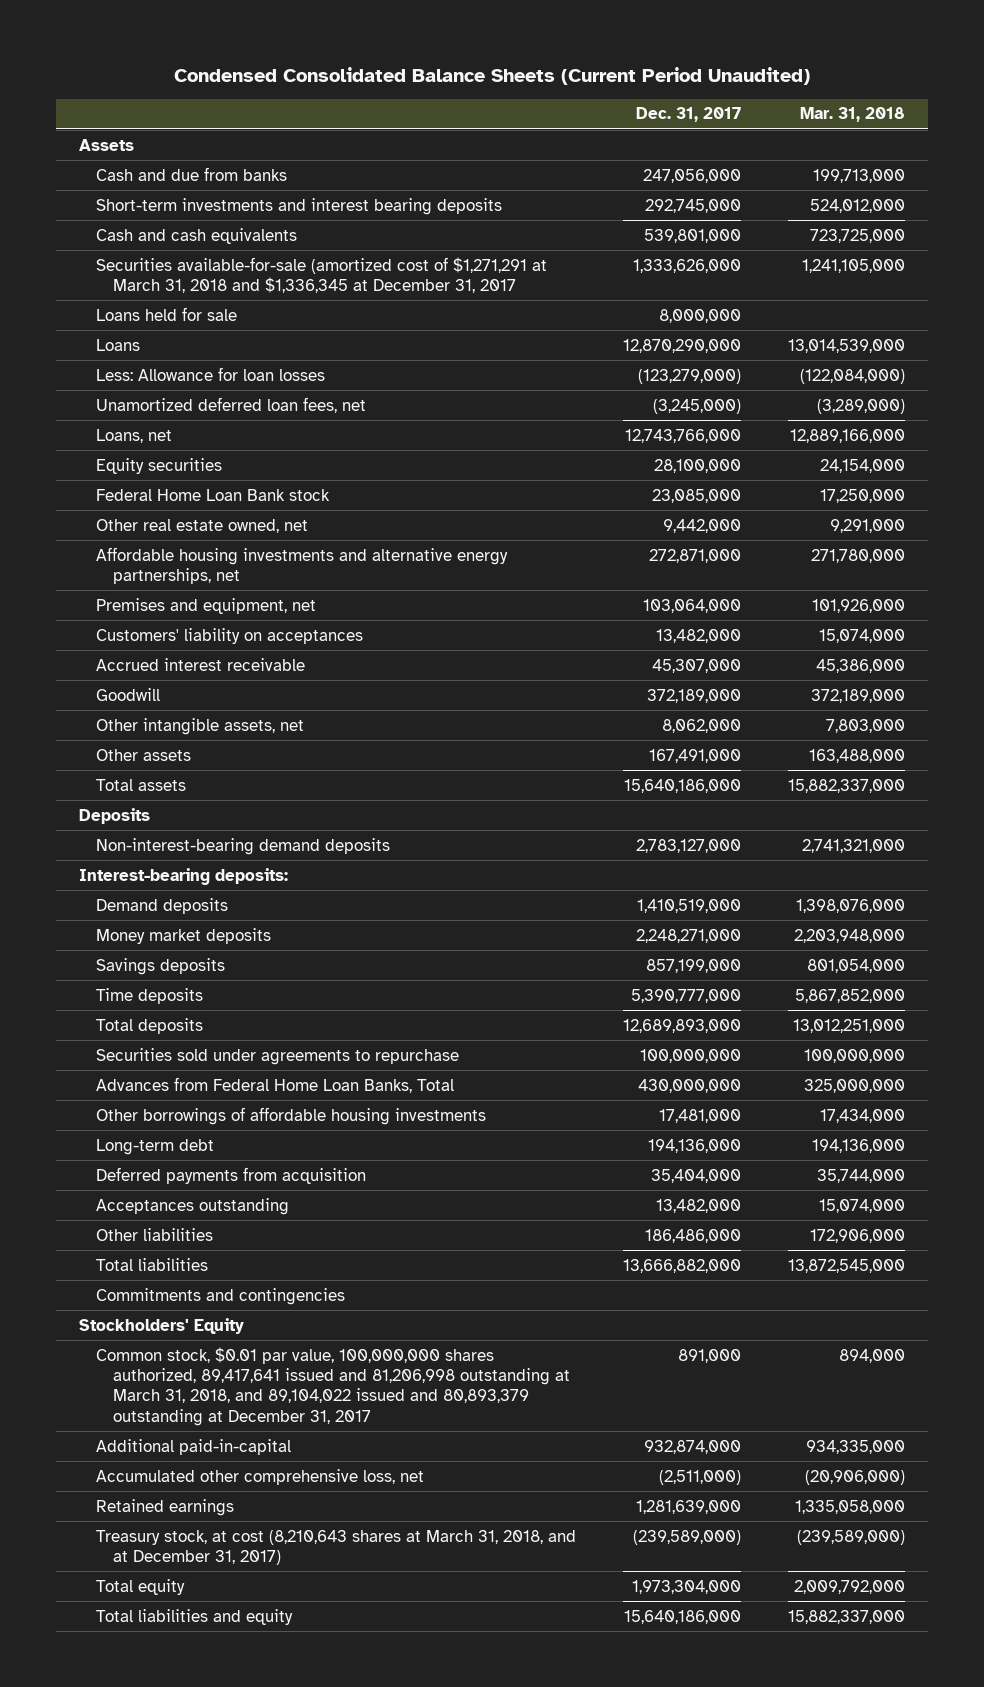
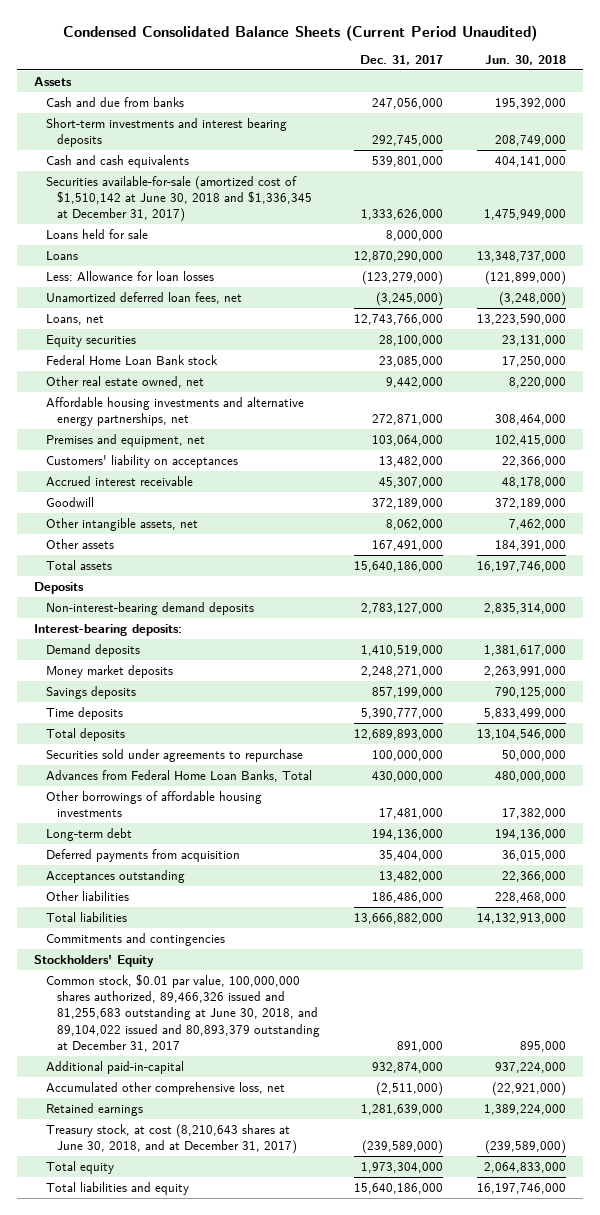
- | Dec. 31, 2017 | Mar. 31, 2018
+ | Dec. 31, 2017 | Jun. 30, 2018
- Securities available-for-sale (amortized cost of $1,271,291 at March 31, 2018 and $1,336,345 at December 31, 2017 | 1,333,626,000 | 1,241,105,000
+ Securities available-for-sale (amortized cost of $1,510,142 at June 30, 2018 and $1,336,345 at December 31, 2017) | 1,333,626,000 | 1,475,949,000
- Common stock, $0.01 par value, 100,000,000 shares authorized, 89,417,641 issued and 81,206,998 outstanding at March 31, 2018, and 89,104,022 issued and 80,893,379 outstanding at December 31, 2017 | 891,000 | 894,000
+ Common stock, $0.01 par value, 100,000,000 shares authorized, 89,466,326 issued and 81,255,683 outstanding at June 30, 2018, and 89,104,022 issued and 80,893,379 outstanding at December 31, 2017 | 891,000 | 895,000
- Treasury stock, at cost (8,210,643 shares at March 31, 2018, and at December 31, 2017) | (239,589,000) | (239,589,000)
+ Treasury stock, at cost (8,210,643 shares at June 30, 2018, and at December 31, 2017) | (239,589,000) | (239,589,000)

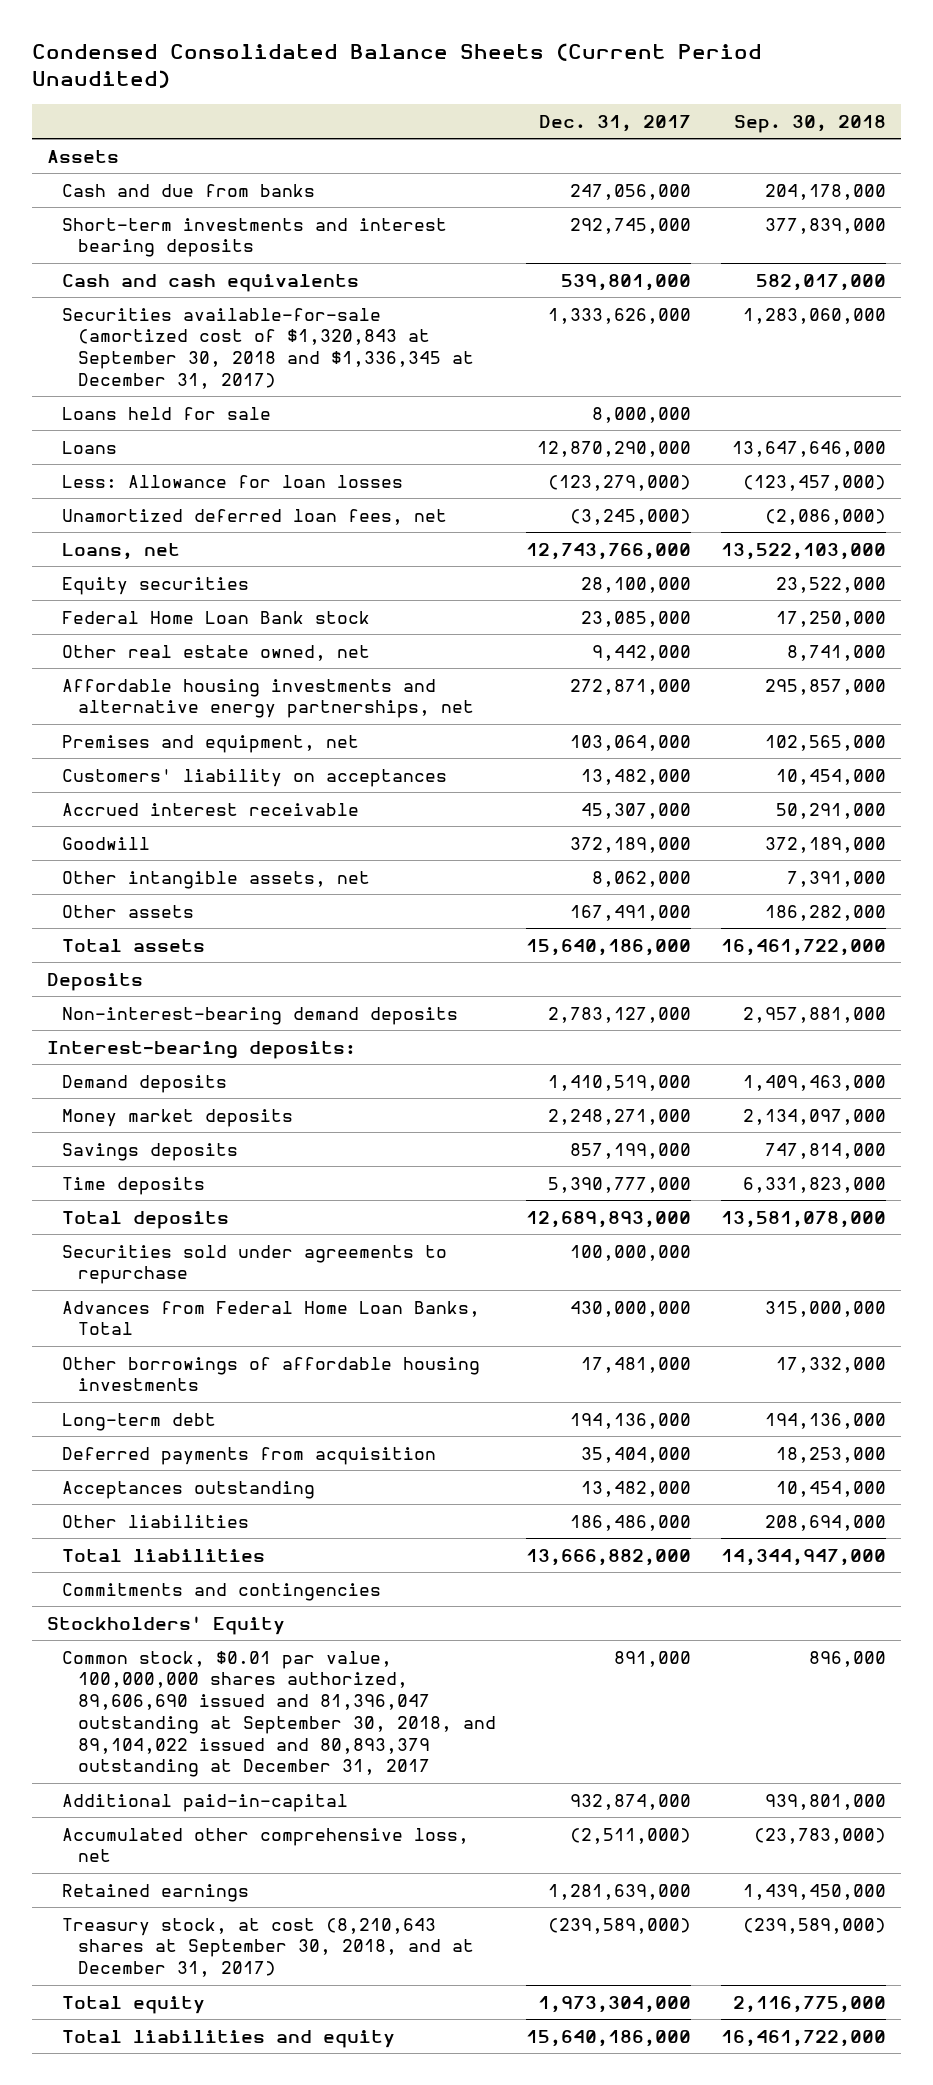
- | Dec. 31, 2017 | Jun. 30, 2018
+ | Dec. 31, 2017 | Sep. 30, 2018
- Securities available-for-sale (amortized cost of $1,510,142 at June 30, 2018 and $1,336,345 at December 31, 2017) | 1,333,626,000 | 1,475,949,000
+ Securities available-for-sale (amortized cost of $1,320,843 at September 30, 2018 and $1,336,345 at December 31, 2017) | 1,333,626,000 | 1,283,060,000
- Common stock, $0.01 par value, 100,000,000 shares authorized, 89,466,326 issued and 81,255,683 outstanding at June 30, 2018, and 89,104,022 issued and 80,893,379 outstanding at December 31, 2017 | 891,000 | 895,000
+ Common stock, $0.01 par value, 100,000,000 shares authorized, 89,606,690 issued and 81,396,047 outstanding at September 30, 2018, and 89,104,022 issued and 80,893,379 outstanding at December 31, 2017 | 891,000 | 896,000
- Treasury stock, at cost (8,210,643 shares at June 30, 2018, and at December 31, 2017) | (239,589,000) | (239,589,000)
+ Treasury stock, at cost (8,210,643 shares at September 30, 2018, and at December 31, 2017) | (239,589,000) | (239,589,000)

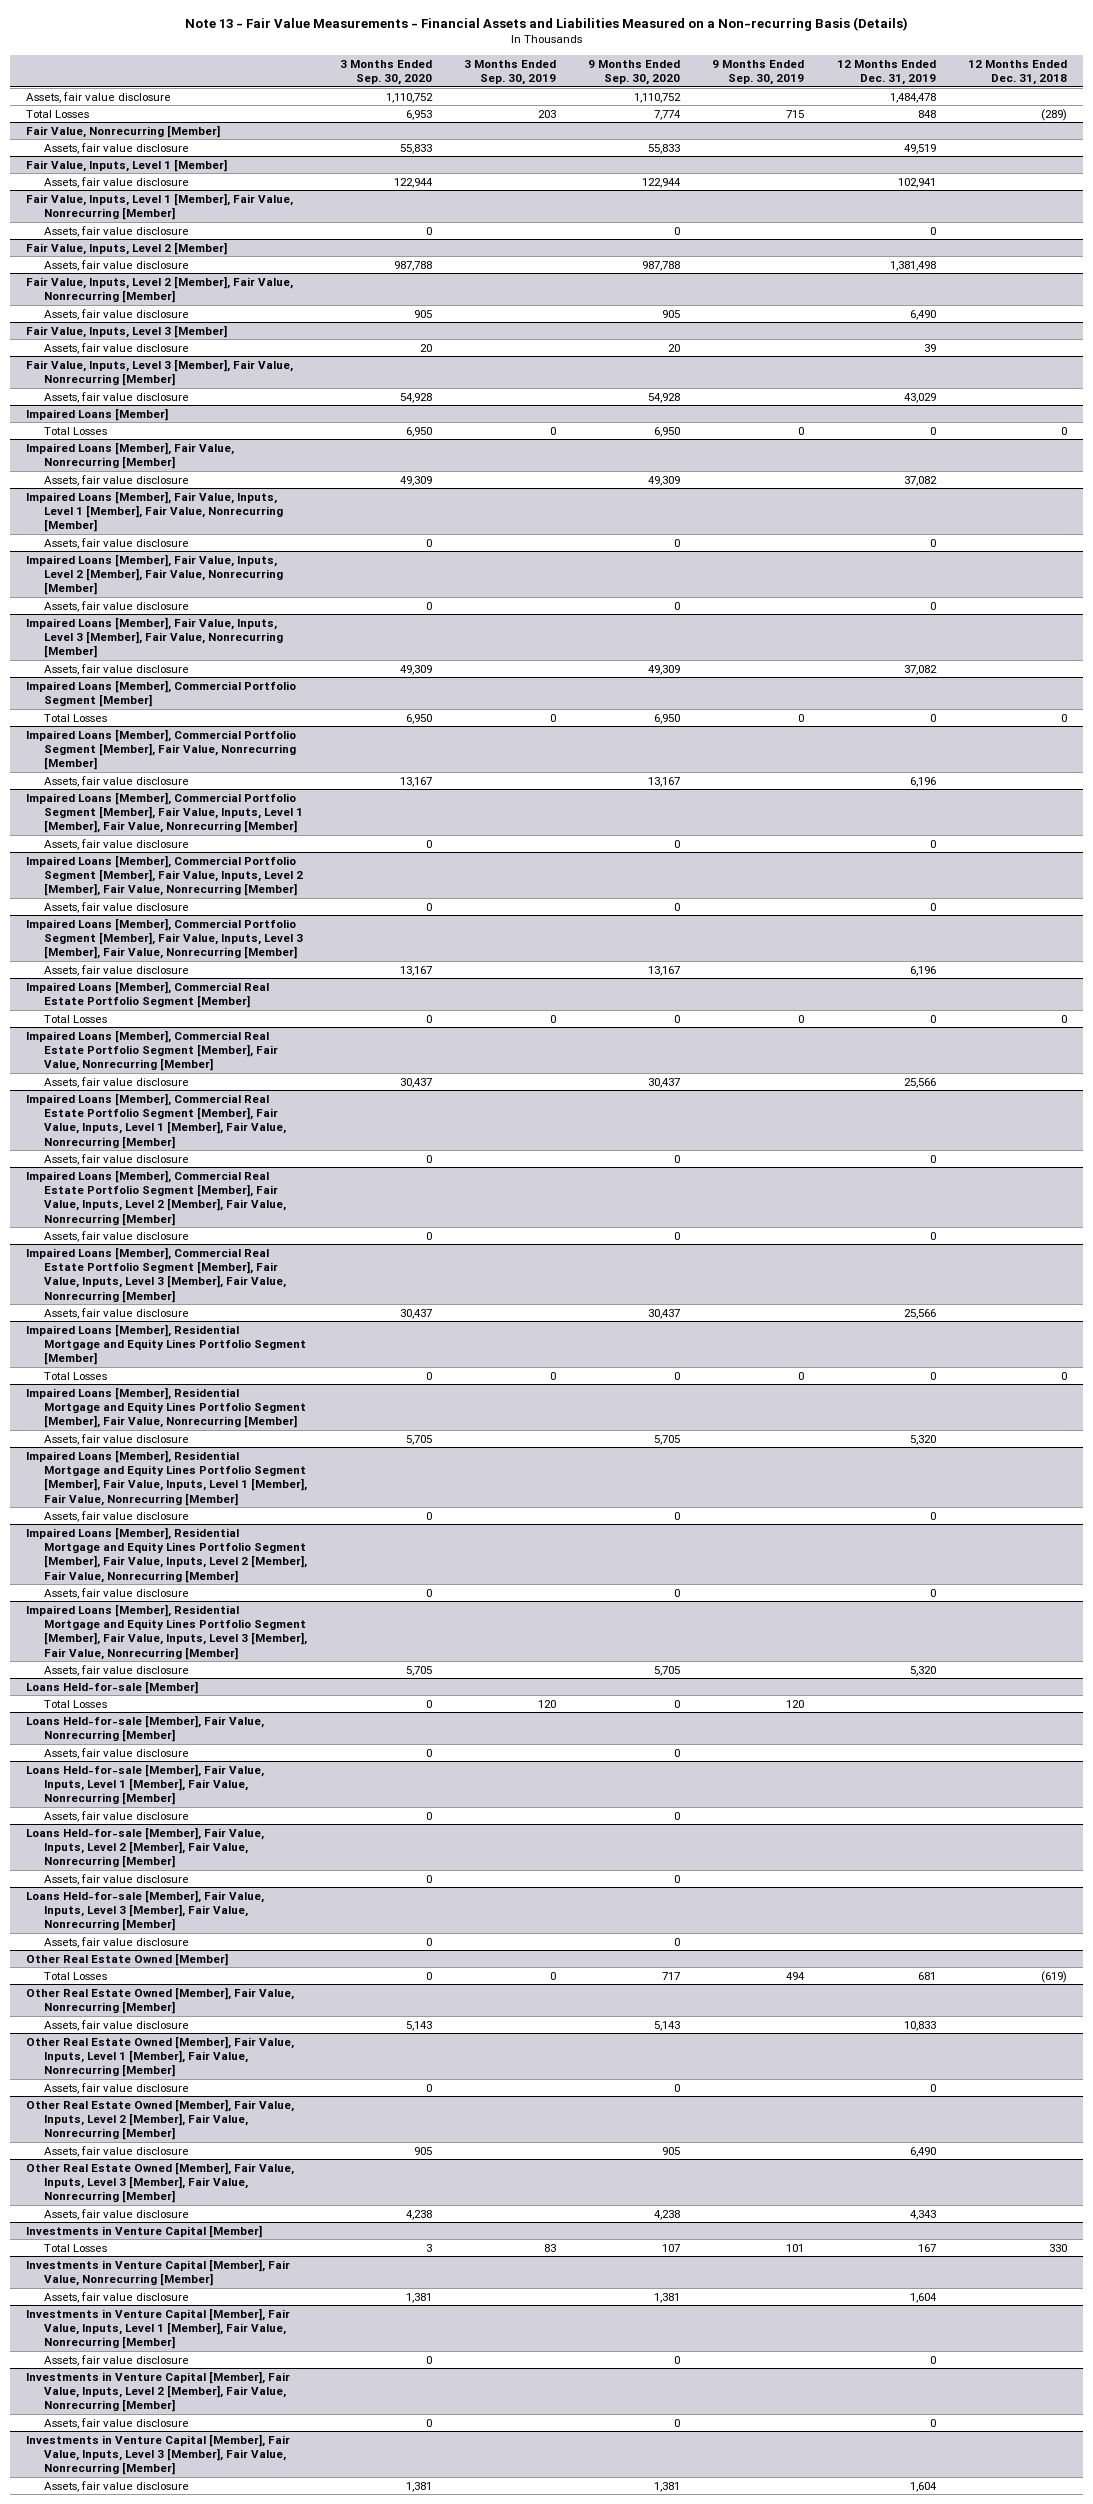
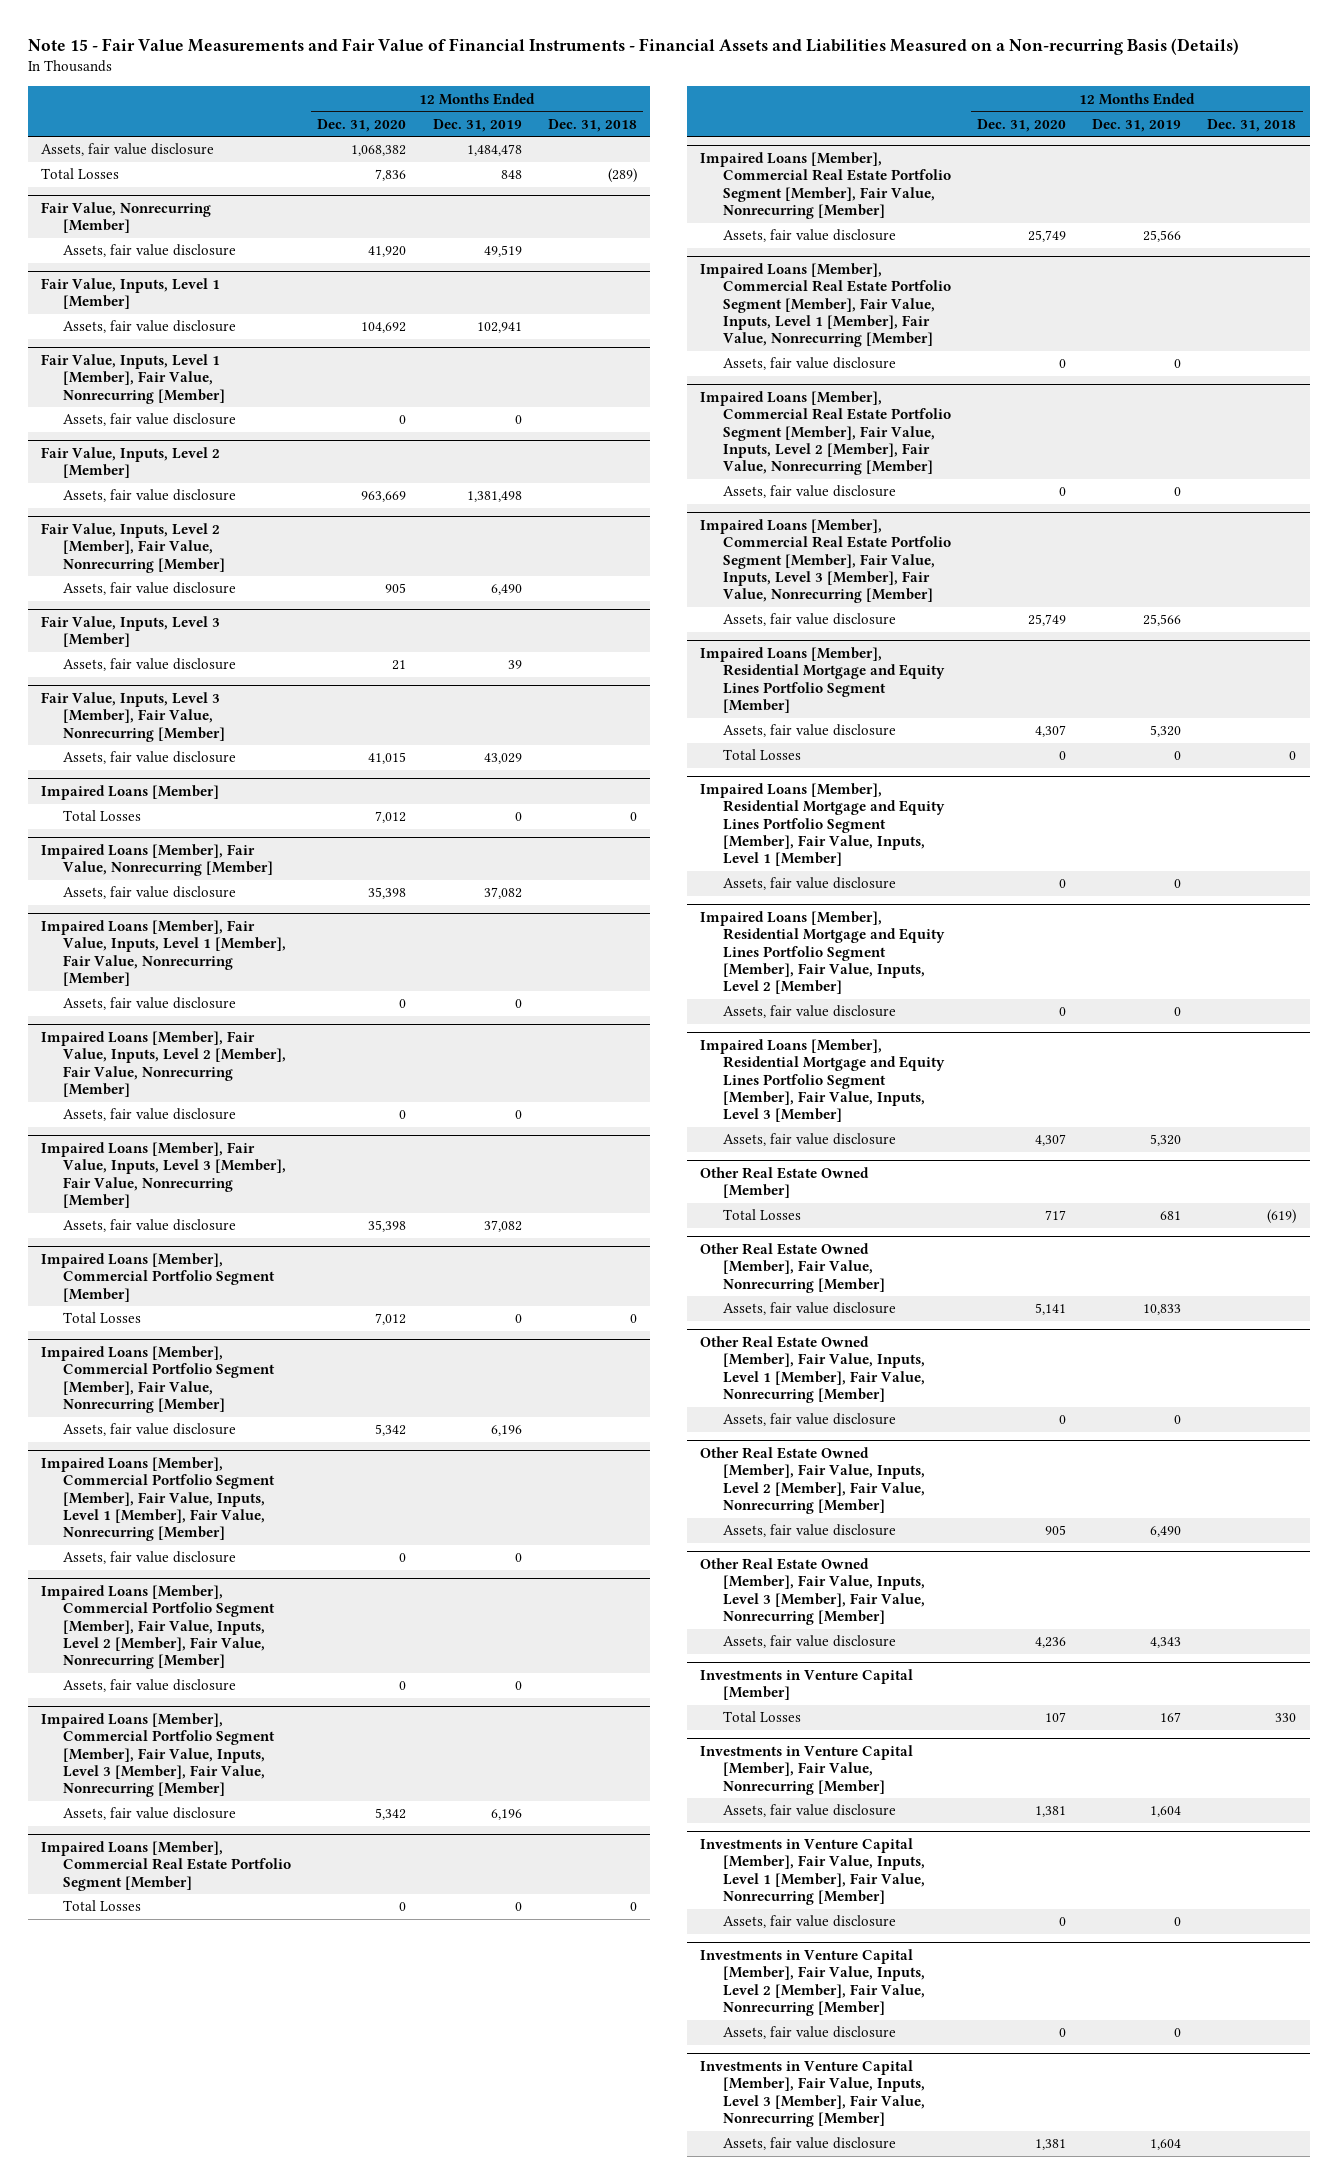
- Note 13 - Fair Value Measurements - Financial Assets and Liabilities Measured on a Non-recurring Basis (Details)
+ Note 15 - Fair Value Measurements and Fair Value of Financial Instruments - Financial Assets and Liabilities Measured on a Non-recurring Basis (Details)
- | 3 Months Ended Sep. 30, 2020 | 3 Months Ended Sep. 30, 2019 | 9 Months Ended Sep. 30, 2020 | 9 Months Ended Sep. 30, 2019 | 12 Months Ended Dec. 31, 2019 | 12 Months Ended Dec. 31, 2018
+ | 12 Months Ended Dec. 31, 2020 | 12 Months Ended Dec. 31, 2019 | 12 Months Ended Dec. 31, 2018
- Impaired Loans [Member], Residential Mortgage and Equity Lines Portfolio Segment [Member], Fair Value, Nonrecurring [Member]
- Impaired Loans [Member], Residential Mortgage and Equity Lines Portfolio Segment [Member], Fair Value, Inputs, Level 1 [Member], Fair Value, Nonrecurring [Member]
@ Impaired Loans [Member], Residential Mortgage and Equity Lines Portfolio Segment [Member]
moved down: Total Losses | 0 | 0 | 0
+ Impaired Loans [Member], Residential Mortgage and Equity Lines Portfolio Segment [Member], Fair Value, Inputs, Level 1 [Member]
- Impaired Loans [Member], Residential Mortgage and Equity Lines Portfolio Segment [Member], Fair Value, Inputs, Level 2 [Member], Fair Value, Nonrecurring [Member]
+ Impaired Loans [Member], Residential Mortgage and Equity Lines Portfolio Segment [Member], Fair Value, Inputs, Level 2 [Member]
- Impaired Loans [Member], Residential Mortgage and Equity Lines Portfolio Segment [Member], Fair Value, Inputs, Level 3 [Member], Fair Value, Nonrecurring [Member]
+ Impaired Loans [Member], Residential Mortgage and Equity Lines Portfolio Segment [Member], Fair Value, Inputs, Level 3 [Member]
- Loans Held-for-sale [Member]
- Total Losses | 0 | 120 | 0 | 120 | |
- Loans Held-for-sale [Member], Fair Value, Nonrecurring [Member]
- Assets, fair value disclosure | 0 | | 0 | | |
- Loans Held-for-sale [Member], Fair Value, Inputs, Level 1 [Member], Fair Value, Nonrecurring [Member]
- Assets, fair value disclosure | 0 | | 0 | | |
- Loans Held-for-sale [Member], Fair Value, Inputs, Level 2 [Member], Fair Value, Nonrecurring [Member]
- Assets, fair value disclosure | 0 | | 0 | | |
- Loans Held-for-sale [Member], Fair Value, Inputs, Level 3 [Member], Fair Value, Nonrecurring [Member]
- Assets, fair value disclosure | 0 | | 0 | | |

